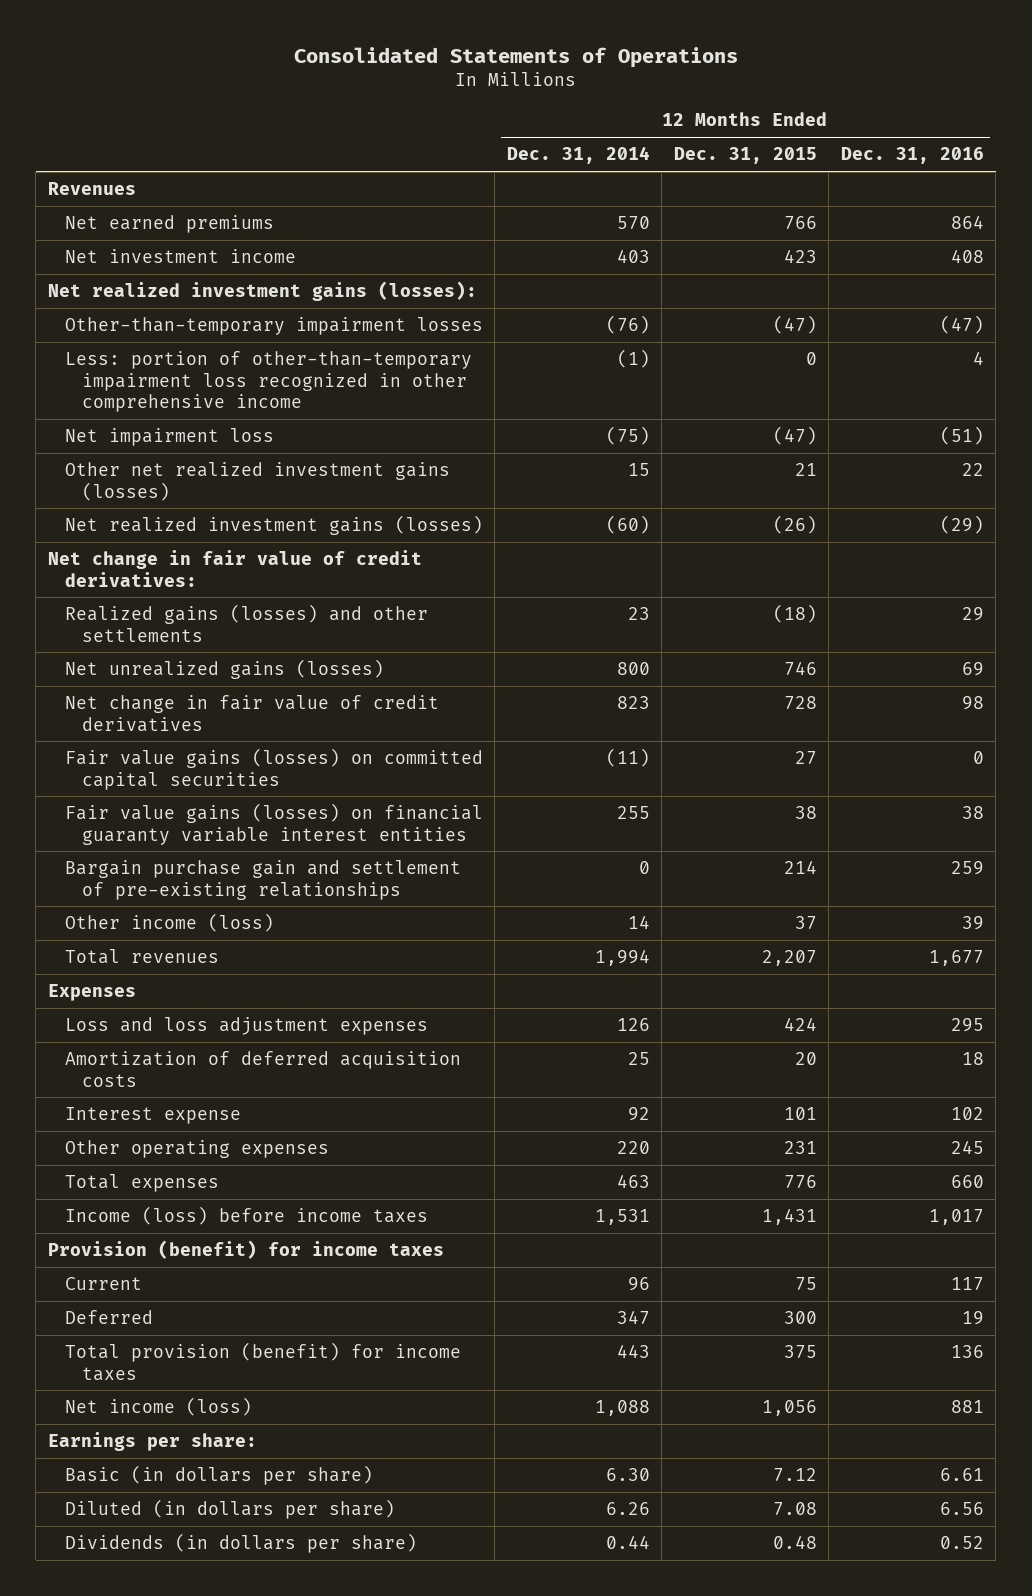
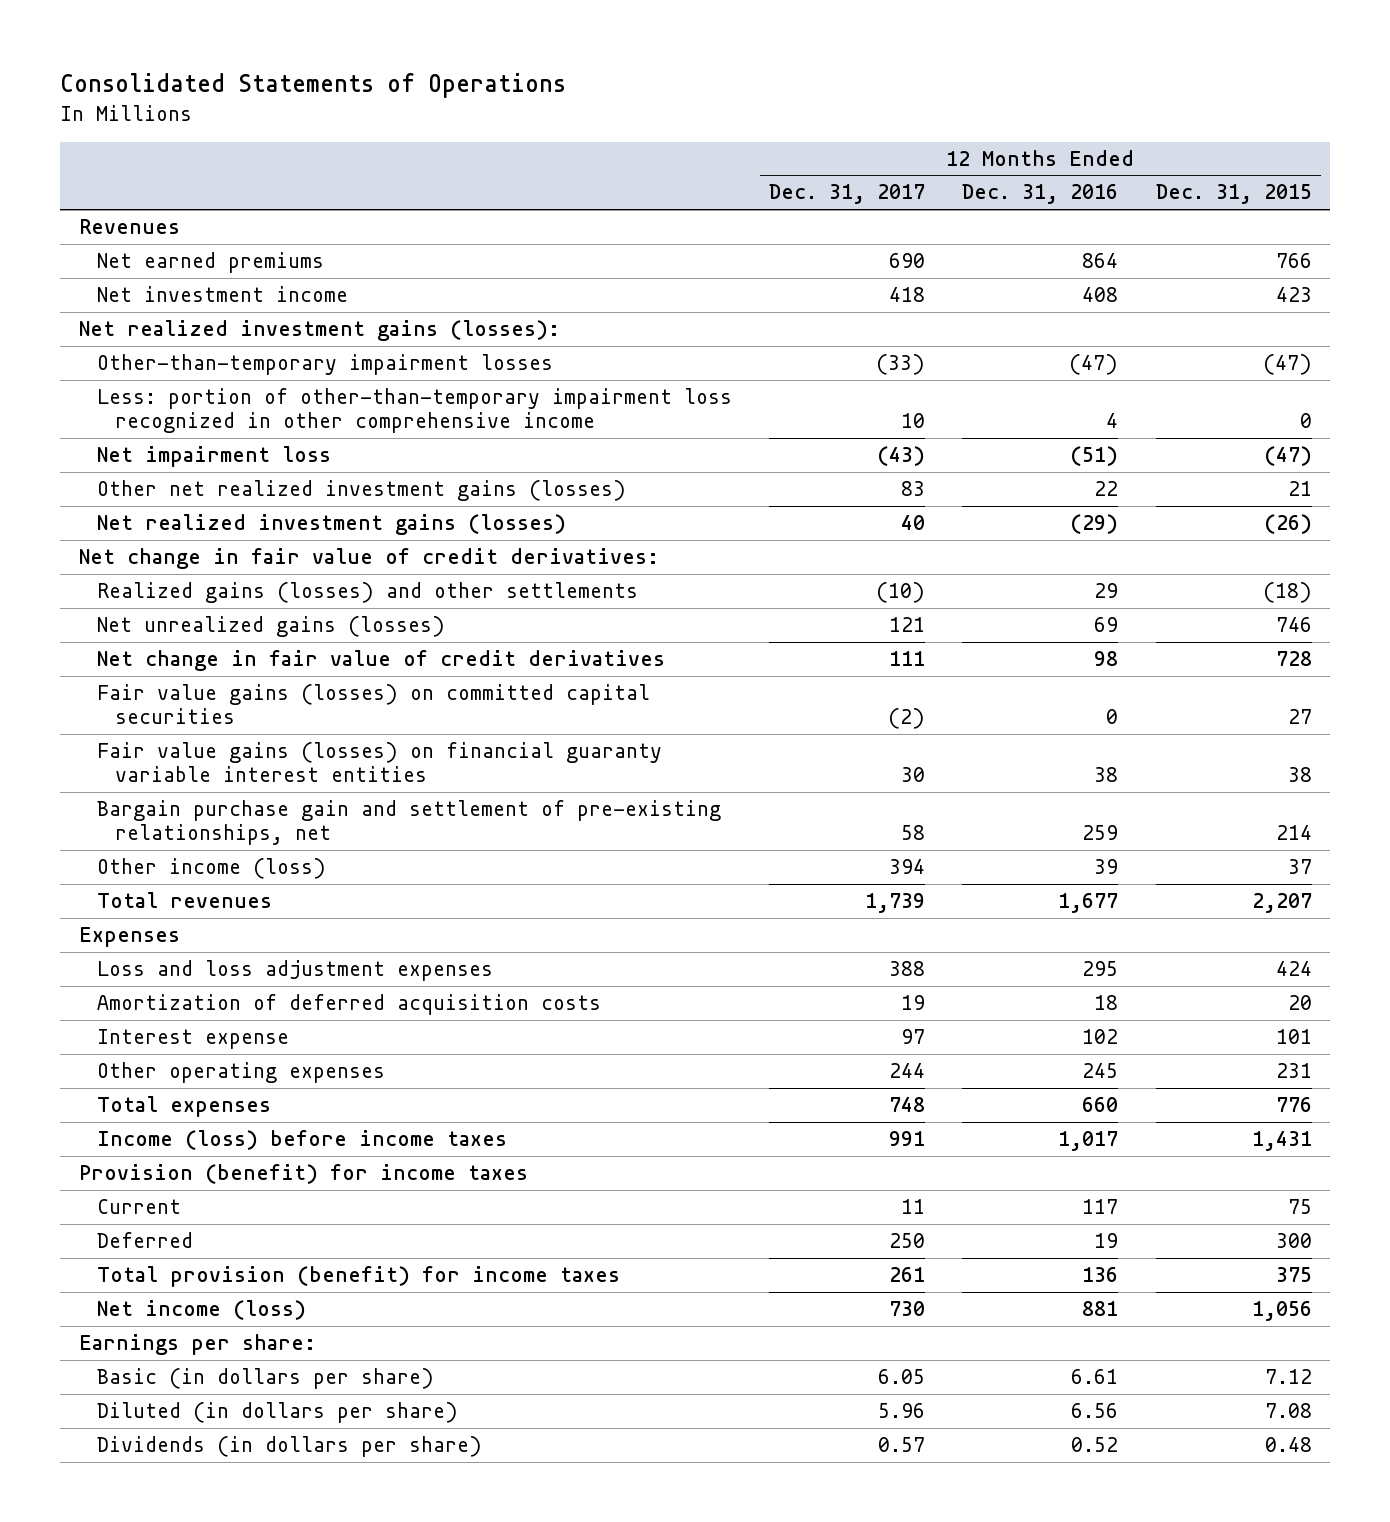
- | 12 Months Ended Dec. 31, 2014 | 12 Months Ended Dec. 31, 2015 | 12 Months Ended Dec. 31, 2016
+ | 12 Months Ended Dec. 31, 2017 | 12 Months Ended Dec. 31, 2016 | 12 Months Ended Dec. 31, 2015
- Bargain purchase gain and settlement of pre-existing relationships | 0 | 214 | 259
+ Bargain purchase gain and settlement of pre-existing relationships, net | 58 | 259 | 214

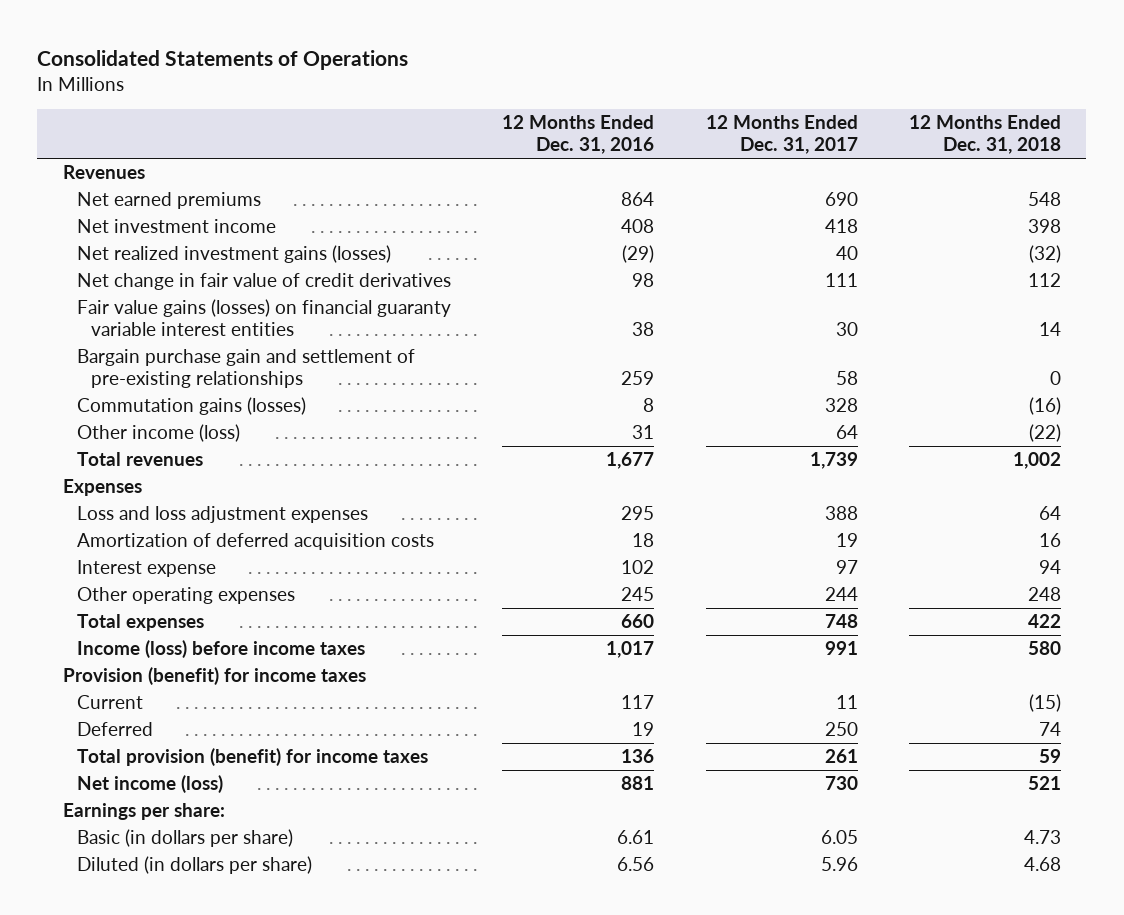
- | 12 Months Ended Dec. 31, 2017 | 12 Months Ended Dec. 31, 2016 | 12 Months Ended Dec. 31, 2015
+ | 12 Months Ended Dec. 31, 2016 | 12 Months Ended Dec. 31, 2017 | 12 Months Ended Dec. 31, 2018
- Net realized investment gains (losses):
- Other-than-temporary impairment losses | (33) | (47) | (47)
- Less: portion of other-than-temporary impairment loss recognized in other comprehensive income | 10 | 4 | 0
- Net impairment loss | (43) | (51) | (47)
- Other net realized investment gains (losses) | 83 | 22 | 21
- Net change in fair value of credit derivatives:
- Realized gains (losses) and other settlements | (10) | 29 | (18)
- Net unrealized gains (losses) | 121 | 69 | 746
- Fair value gains (losses) on committed capital securities | (2) | 0 | 27
- Bargain purchase gain and settlement of pre-existing relationships, net | 58 | 259 | 214
- Other income (loss) | 394 | 39 | 37
+ Bargain purchase gain and settlement of pre-existing relationships | 259 | 58 | 0
+ Commutation gains (losses) | 8 | 328 | (16)
+ Other income (loss) | 31 | 64 | (22)
- Dividends (in dollars per share) | 0.57 | 0.52 | 0.48

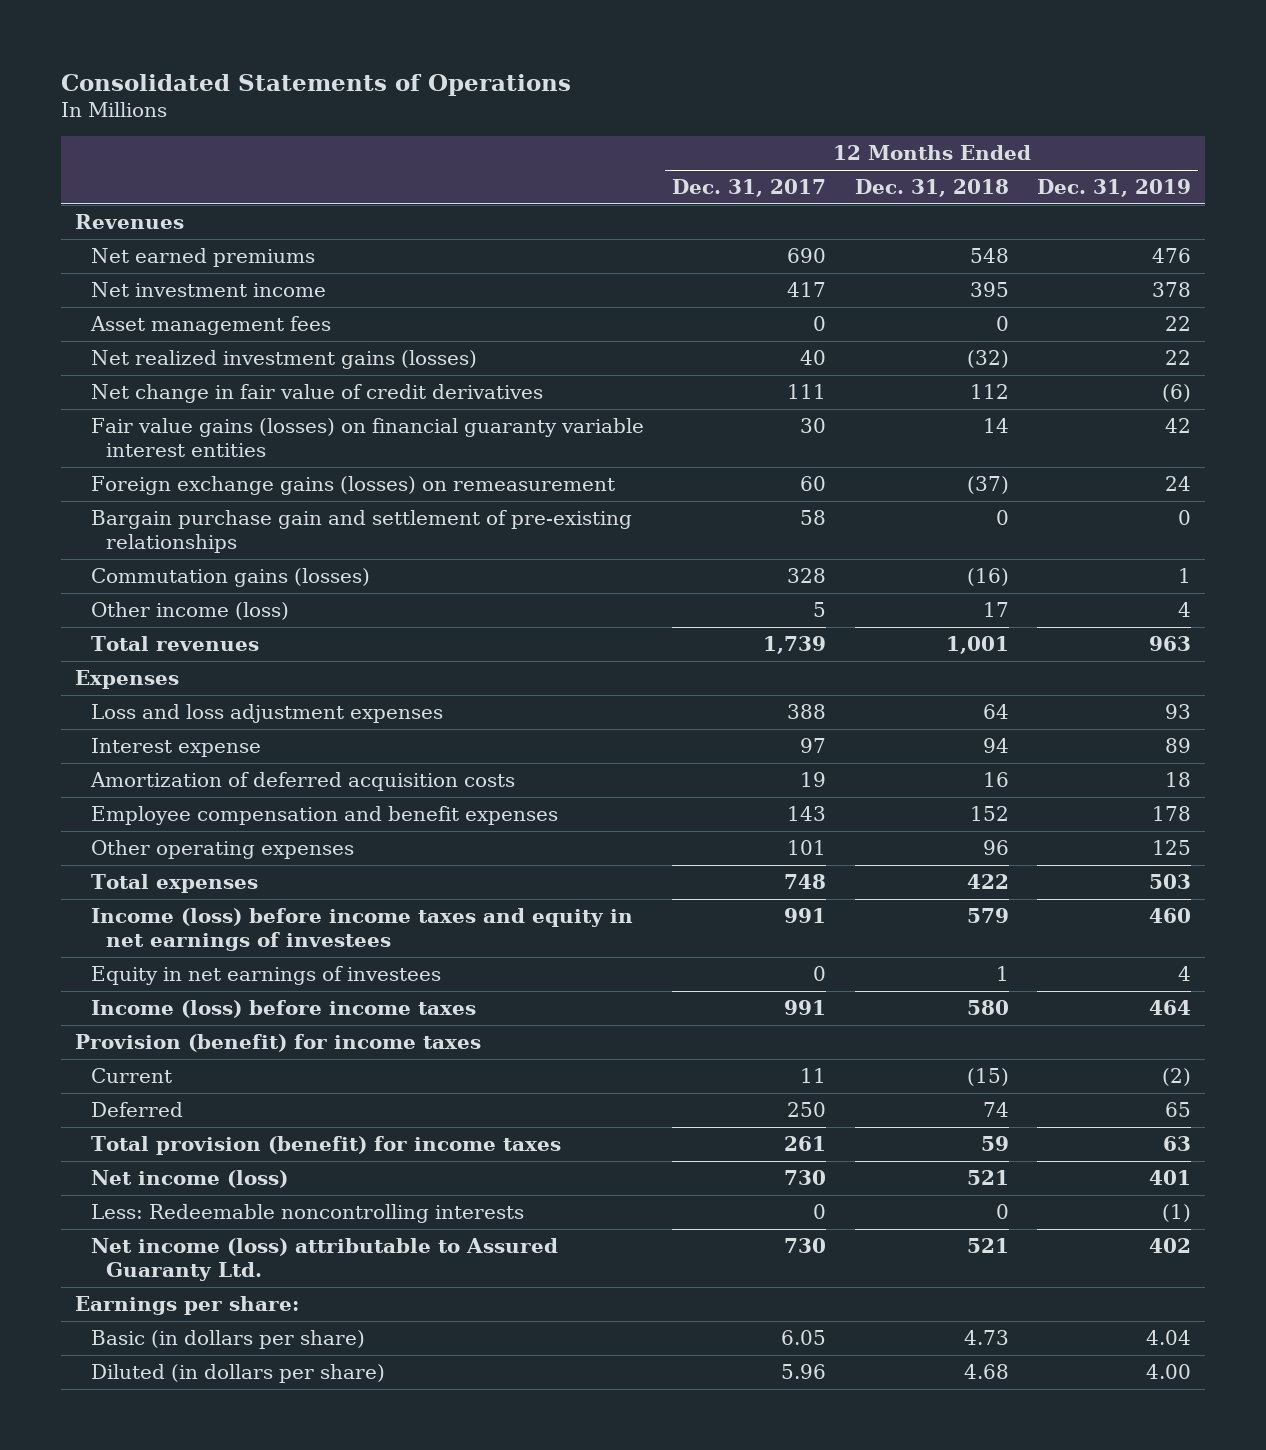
- | 12 Months Ended Dec. 31, 2016 | 12 Months Ended Dec. 31, 2017 | 12 Months Ended Dec. 31, 2018
+ | 12 Months Ended Dec. 31, 2017 | 12 Months Ended Dec. 31, 2018 | 12 Months Ended Dec. 31, 2019
- Net investment income | 408 | 418 | 398
+ Net investment income | 417 | 395 | 378
+ Asset management fees | 0 | 0 | 22
+ Foreign exchange gains (losses) on remeasurement | 60 | (37) | 24
- Other income (loss) | 31 | 64 | (22)
- Total revenues | 1,677 | 1,739 | 1,002
+ Other income (loss) | 5 | 17 | 4
+ Total revenues | 1,739 | 1,001 | 963
- Other operating expenses | 245 | 244 | 248
moved down: Amortization of deferred acquisition costs | 19 | 16 | 18
+ Employee compensation and benefit expenses | 143 | 152 | 178
+ Other operating expenses | 101 | 96 | 125
+ Income (loss) before income taxes and equity in net earnings of investees | 991 | 579 | 460
+ Equity in net earnings of investees | 0 | 1 | 4
+ Less: Redeemable noncontrolling interests | 0 | 0 | (1)
+ Net income (loss) attributable to Assured Guaranty Ltd. | 730 | 521 | 402

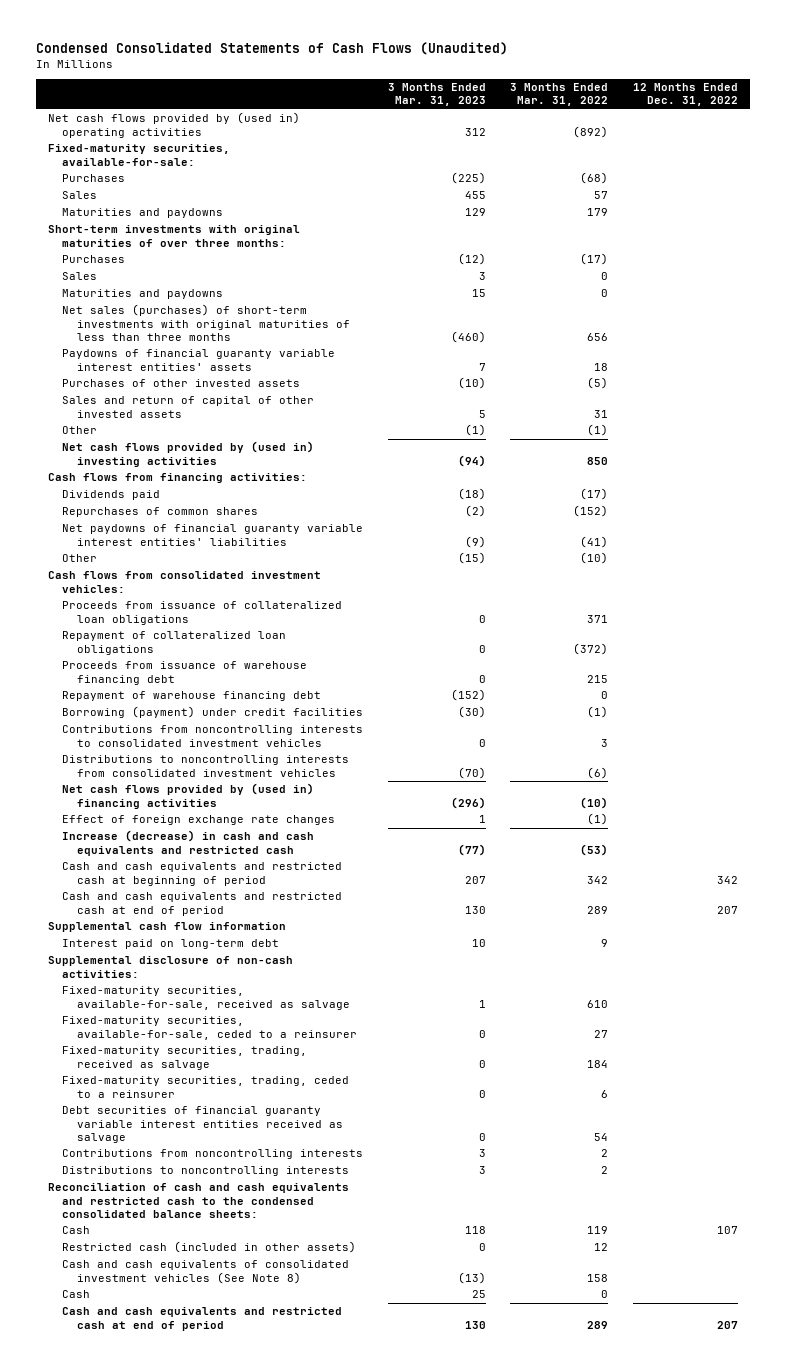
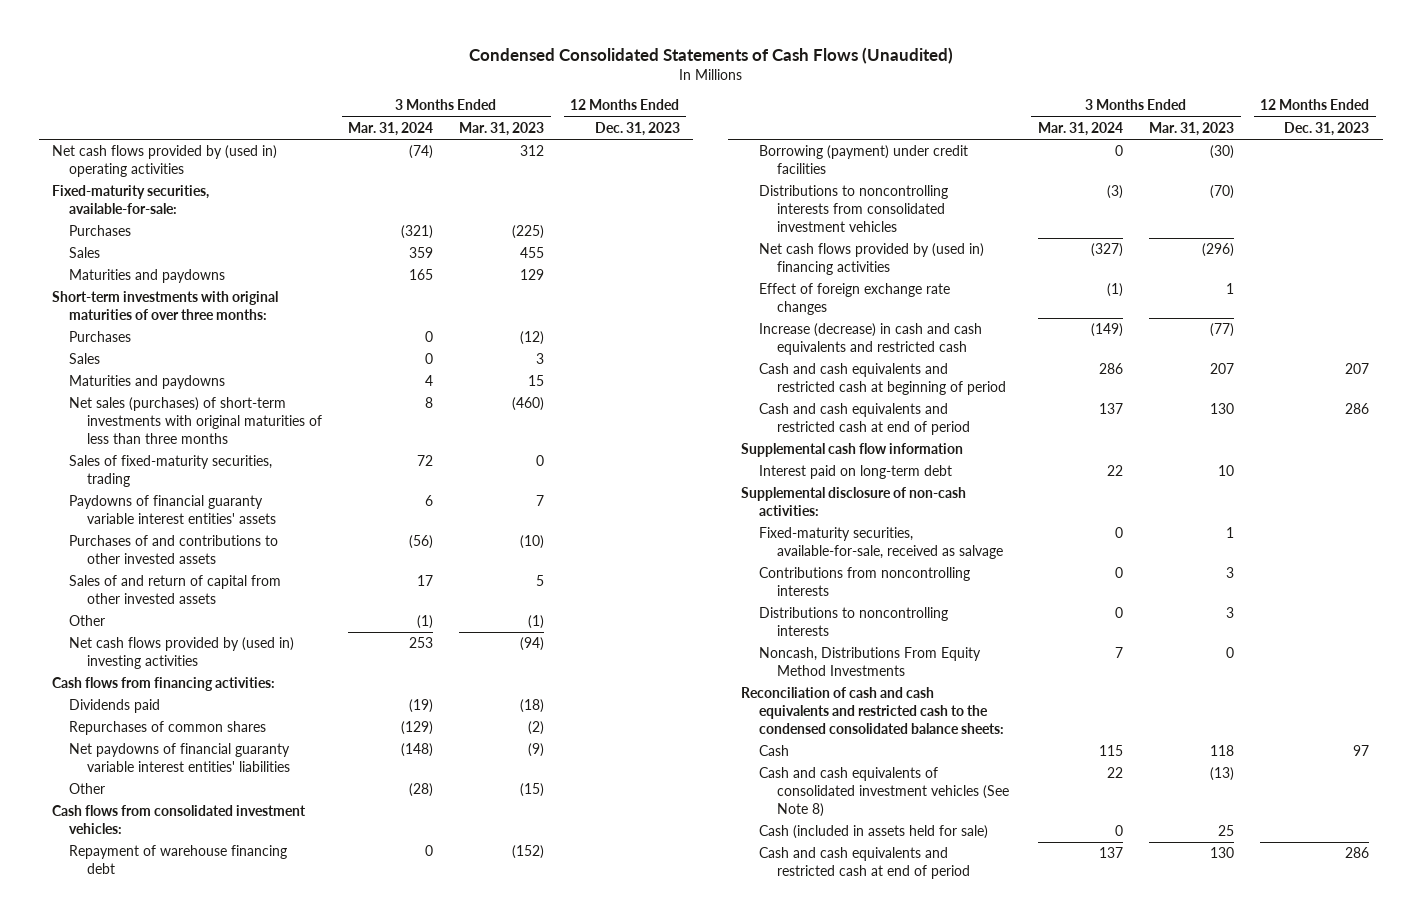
- | 3 Months Ended Mar. 31, 2023 | 3 Months Ended Mar. 31, 2022 | 12 Months Ended Dec. 31, 2022
+ | 3 Months Ended Mar. 31, 2024 | 3 Months Ended Mar. 31, 2023 | 12 Months Ended Dec. 31, 2023
+ Sales of fixed-maturity securities, trading | 72 | 0 |
- Purchases of other invested assets | (10) | (5) |
- Sales and return of capital of other invested assets | 5 | 31 |
+ Purchases of and contributions to other invested assets | (56) | (10) |
+ Sales of and return of capital from other invested assets | 17 | 5 |
- Proceeds from issuance of collateralized loan obligations | 0 | 371 |
- Repayment of collateralized loan obligations | 0 | (372) |
- Proceeds from issuance of warehouse financing debt | 0 | 215 |
- Contributions from noncontrolling interests to consolidated investment vehicles | 0 | 3 |
- Fixed-maturity securities, available-for-sale, ceded to a reinsurer | 0 | 27 |
- Fixed-maturity securities, trading, received as salvage | 0 | 184 |
- Fixed-maturity securities, trading, ceded to a reinsurer | 0 | 6 |
- Debt securities of financial guaranty variable interest entities received as salvage | 0 | 54 |
+ Noncash, Distributions From Equity Method Investments | 7 | 0 |
- Restricted cash (included in other assets) | 0 | 12 |
- Cash | 25 | 0 |
+ Cash (included in assets held for sale) | 0 | 25 |

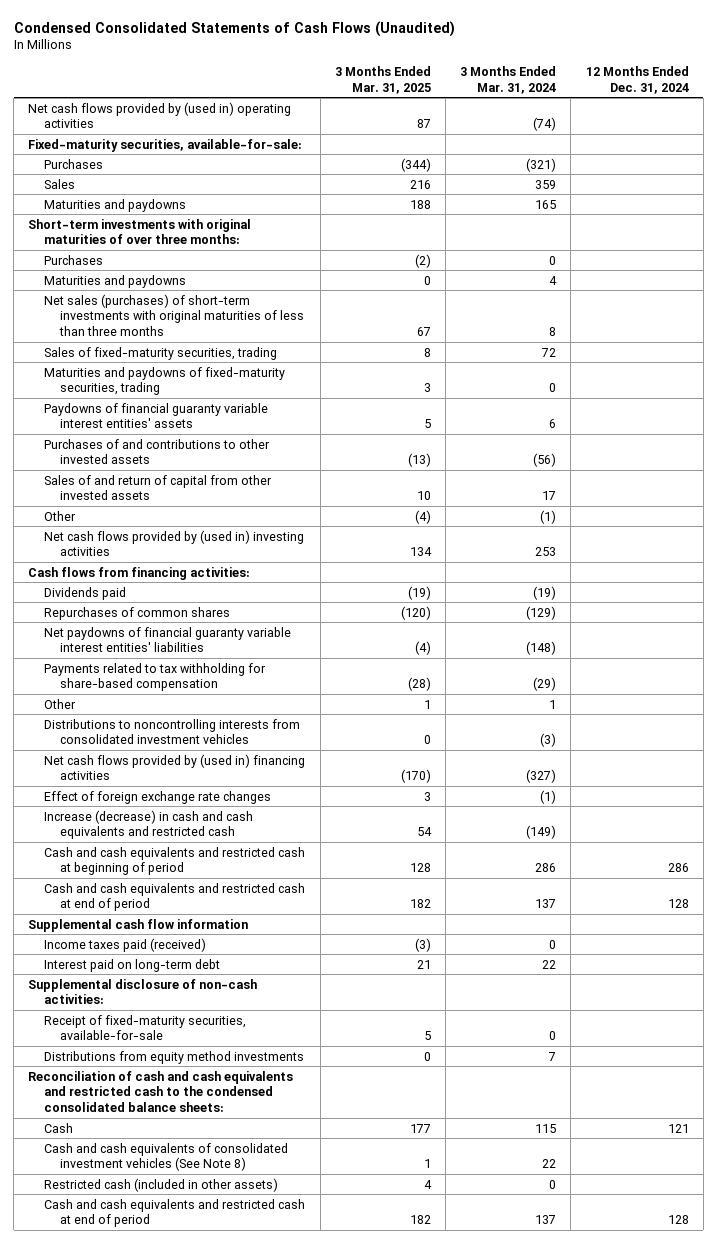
- | 3 Months Ended Mar. 31, 2024 | 3 Months Ended Mar. 31, 2023 | 12 Months Ended Dec. 31, 2023
+ | 3 Months Ended Mar. 31, 2025 | 3 Months Ended Mar. 31, 2024 | 12 Months Ended Dec. 31, 2024
- Sales | 0 | 3 |
+ Maturities and paydowns of fixed-maturity securities, trading | 3 | 0 |
- Other | (28) | (15) |
- Cash flows from consolidated investment vehicles:
- Repayment of warehouse financing debt | 0 | (152) |
- Borrowing (payment) under credit facilities | 0 | (30) |
+ Payments related to tax withholding for share-based compensation | (28) | (29) |
+ Other | 1 | 1 |
+ Income taxes paid (received) | (3) | 0 |
- Fixed-maturity securities, available-for-sale, received as salvage | 0 | 1 |
- Contributions from noncontrolling interests | 0 | 3 |
- Distributions to noncontrolling interests | 0 | 3 |
- Noncash, Distributions From Equity Method Investments | 7 | 0 |
+ Receipt of fixed-maturity securities, available-for-sale | 5 | 0 |
+ Distributions from equity method investments | 0 | 7 |
- Cash (included in assets held for sale) | 0 | 25 |
+ Restricted cash (included in other assets) | 4 | 0 |

